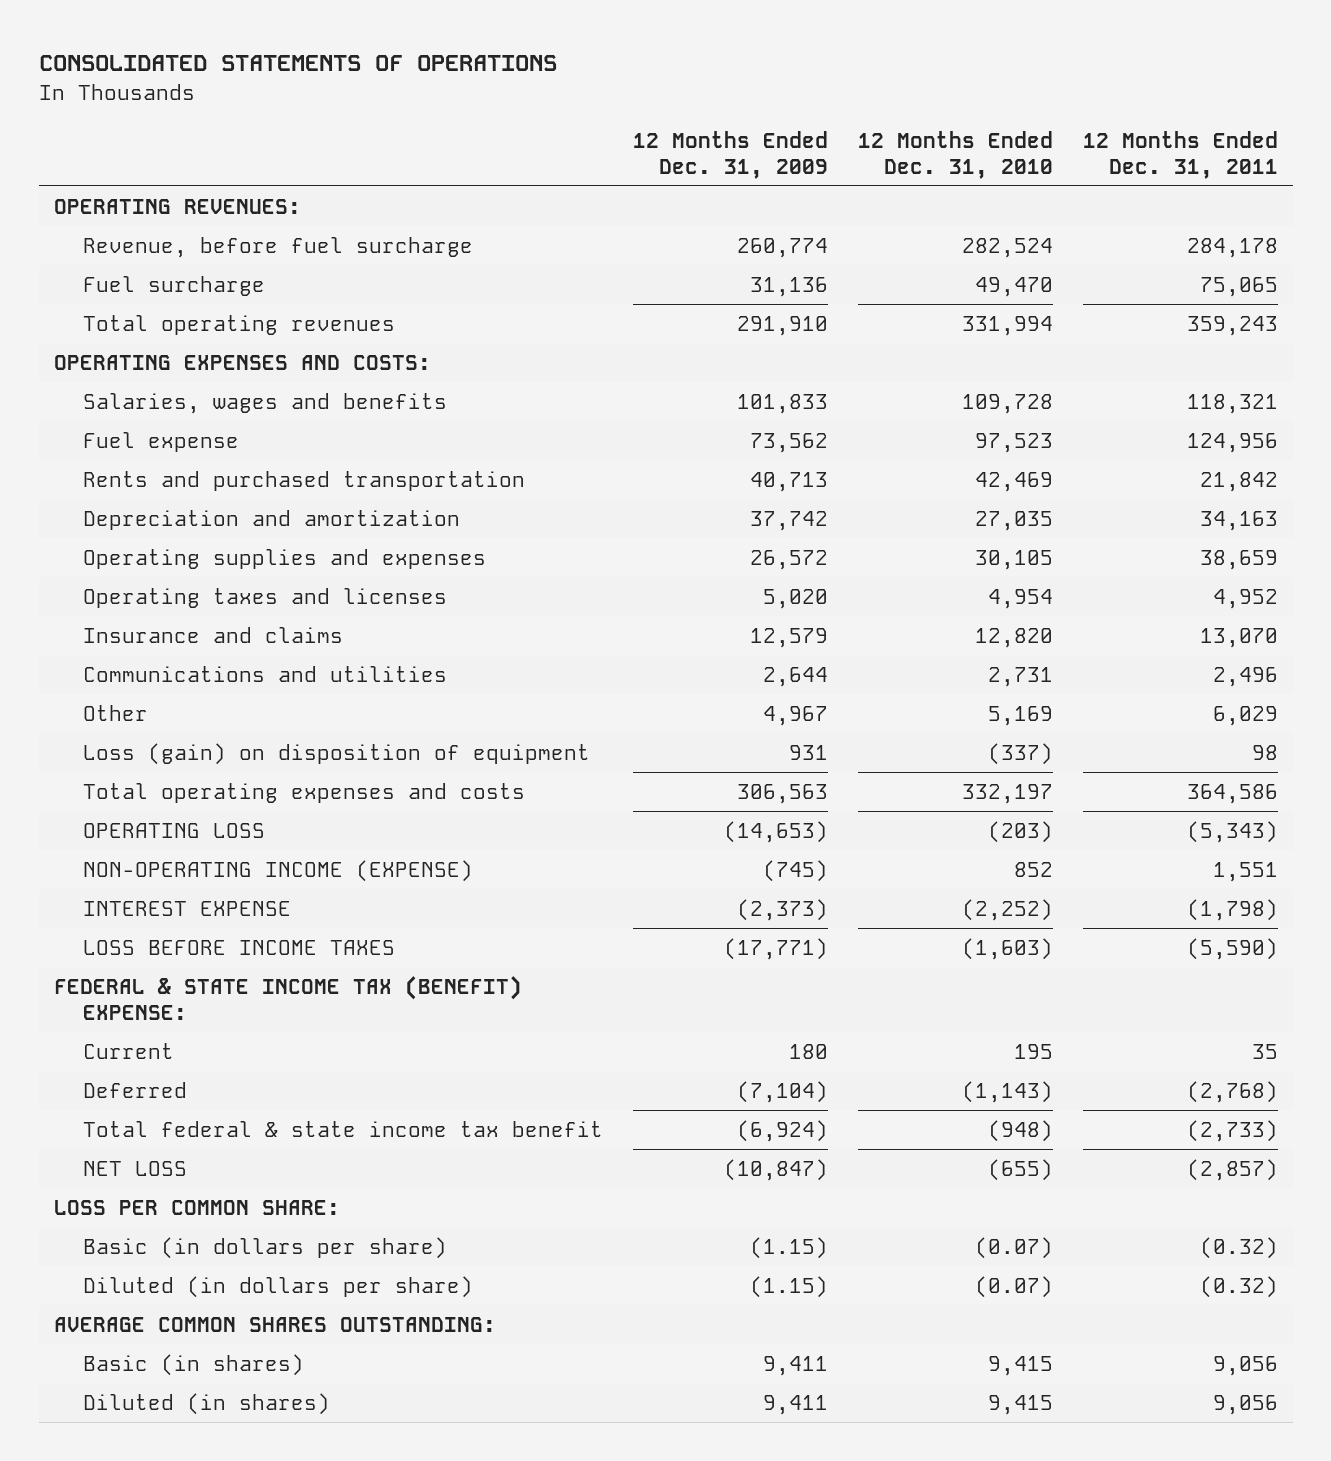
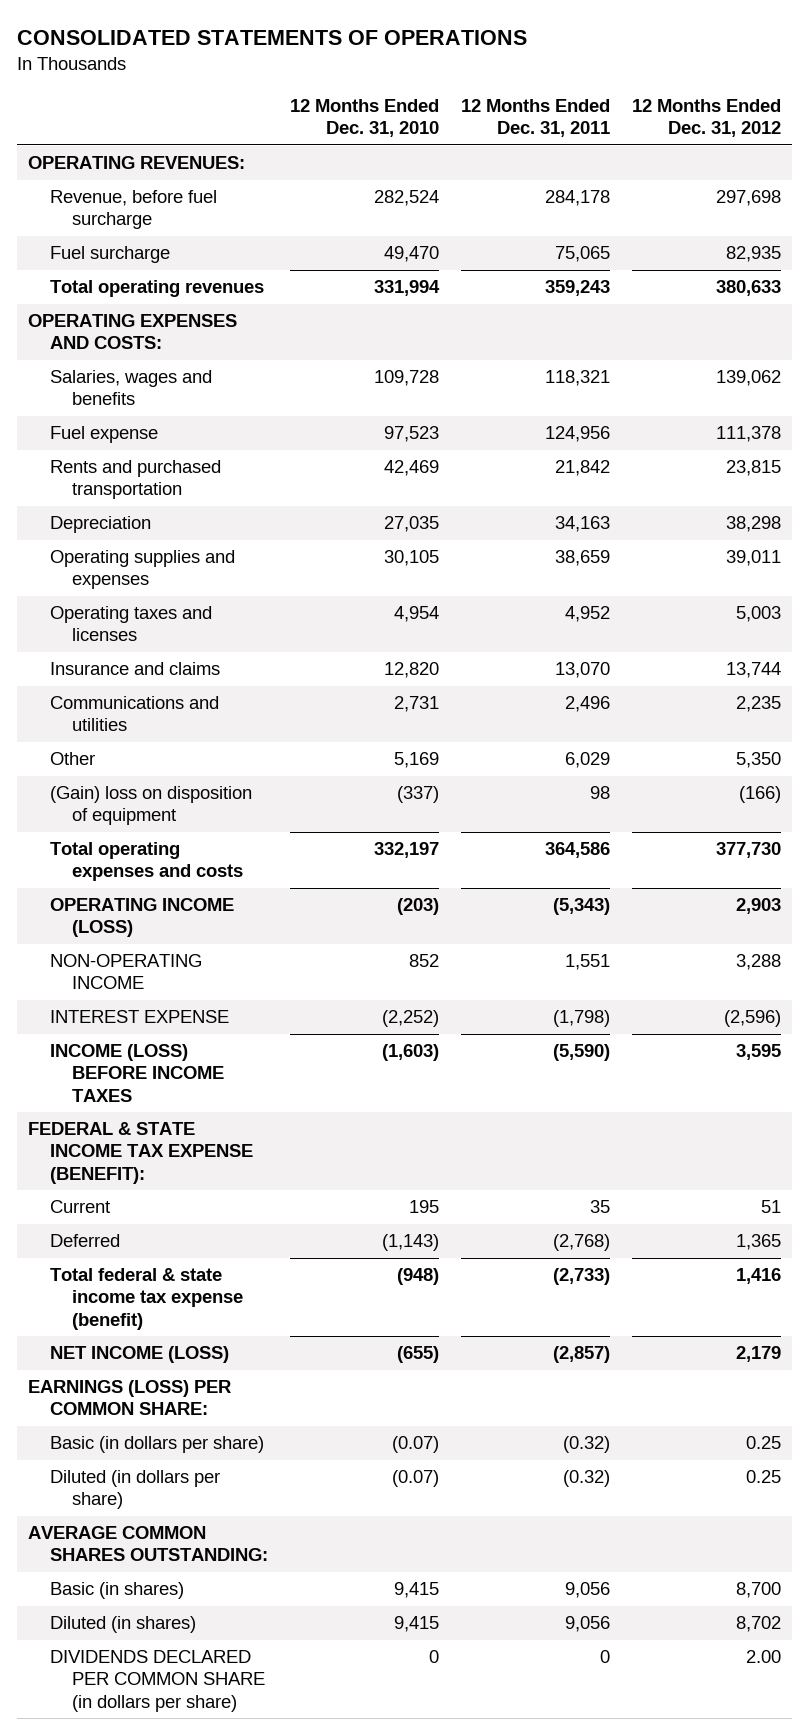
- | 12 Months Ended Dec. 31, 2009 | 12 Months Ended Dec. 31, 2010 | 12 Months Ended Dec. 31, 2011
+ | 12 Months Ended Dec. 31, 2010 | 12 Months Ended Dec. 31, 2011 | 12 Months Ended Dec. 31, 2012
- Depreciation and amortization | 37,742 | 27,035 | 34,163
+ Depreciation | 27,035 | 34,163 | 38,298
- Loss (gain) on disposition of equipment | 931 | (337) | 98
+ (Gain) loss on disposition of equipment | (337) | 98 | (166)
- OPERATING LOSS | (14,653) | (203) | (5,343)
- NON-OPERATING INCOME (EXPENSE) | (745) | 852 | 1,551
+ OPERATING INCOME (LOSS) | (203) | (5,343) | 2,903
+ NON-OPERATING INCOME | 852 | 1,551 | 3,288
- LOSS BEFORE INCOME TAXES | (17,771) | (1,603) | (5,590)
- FEDERAL & STATE INCOME TAX (BENEFIT) EXPENSE:
+ INCOME (LOSS) BEFORE INCOME TAXES | (1,603) | (5,590) | 3,595
+ FEDERAL & STATE INCOME TAX EXPENSE (BENEFIT):
- Total federal & state income tax benefit | (6,924) | (948) | (2,733)
- NET LOSS | (10,847) | (655) | (2,857)
- LOSS PER COMMON SHARE:
+ Total federal & state income tax expense (benefit) | (948) | (2,733) | 1,416
+ NET INCOME (LOSS) | (655) | (2,857) | 2,179
+ EARNINGS (LOSS) PER COMMON SHARE:
+ DIVIDENDS DECLARED PER COMMON SHARE (in dollars per share) | 0 | 0 | 2.00

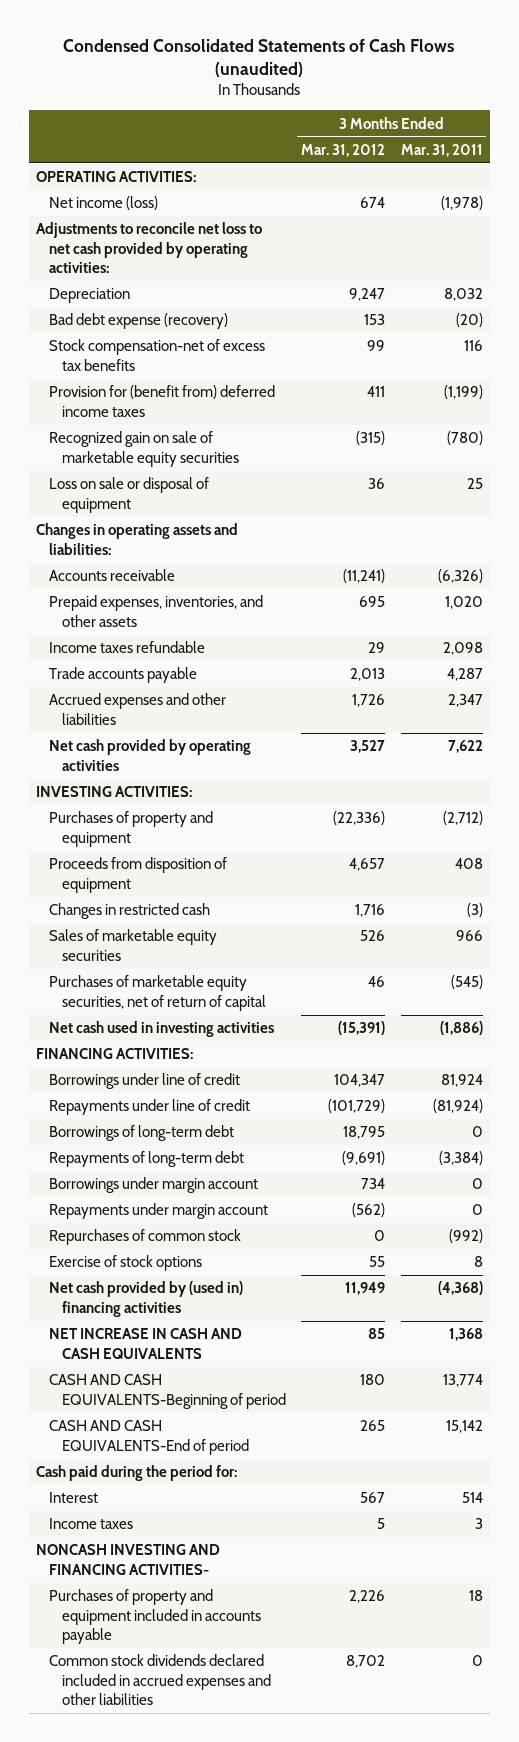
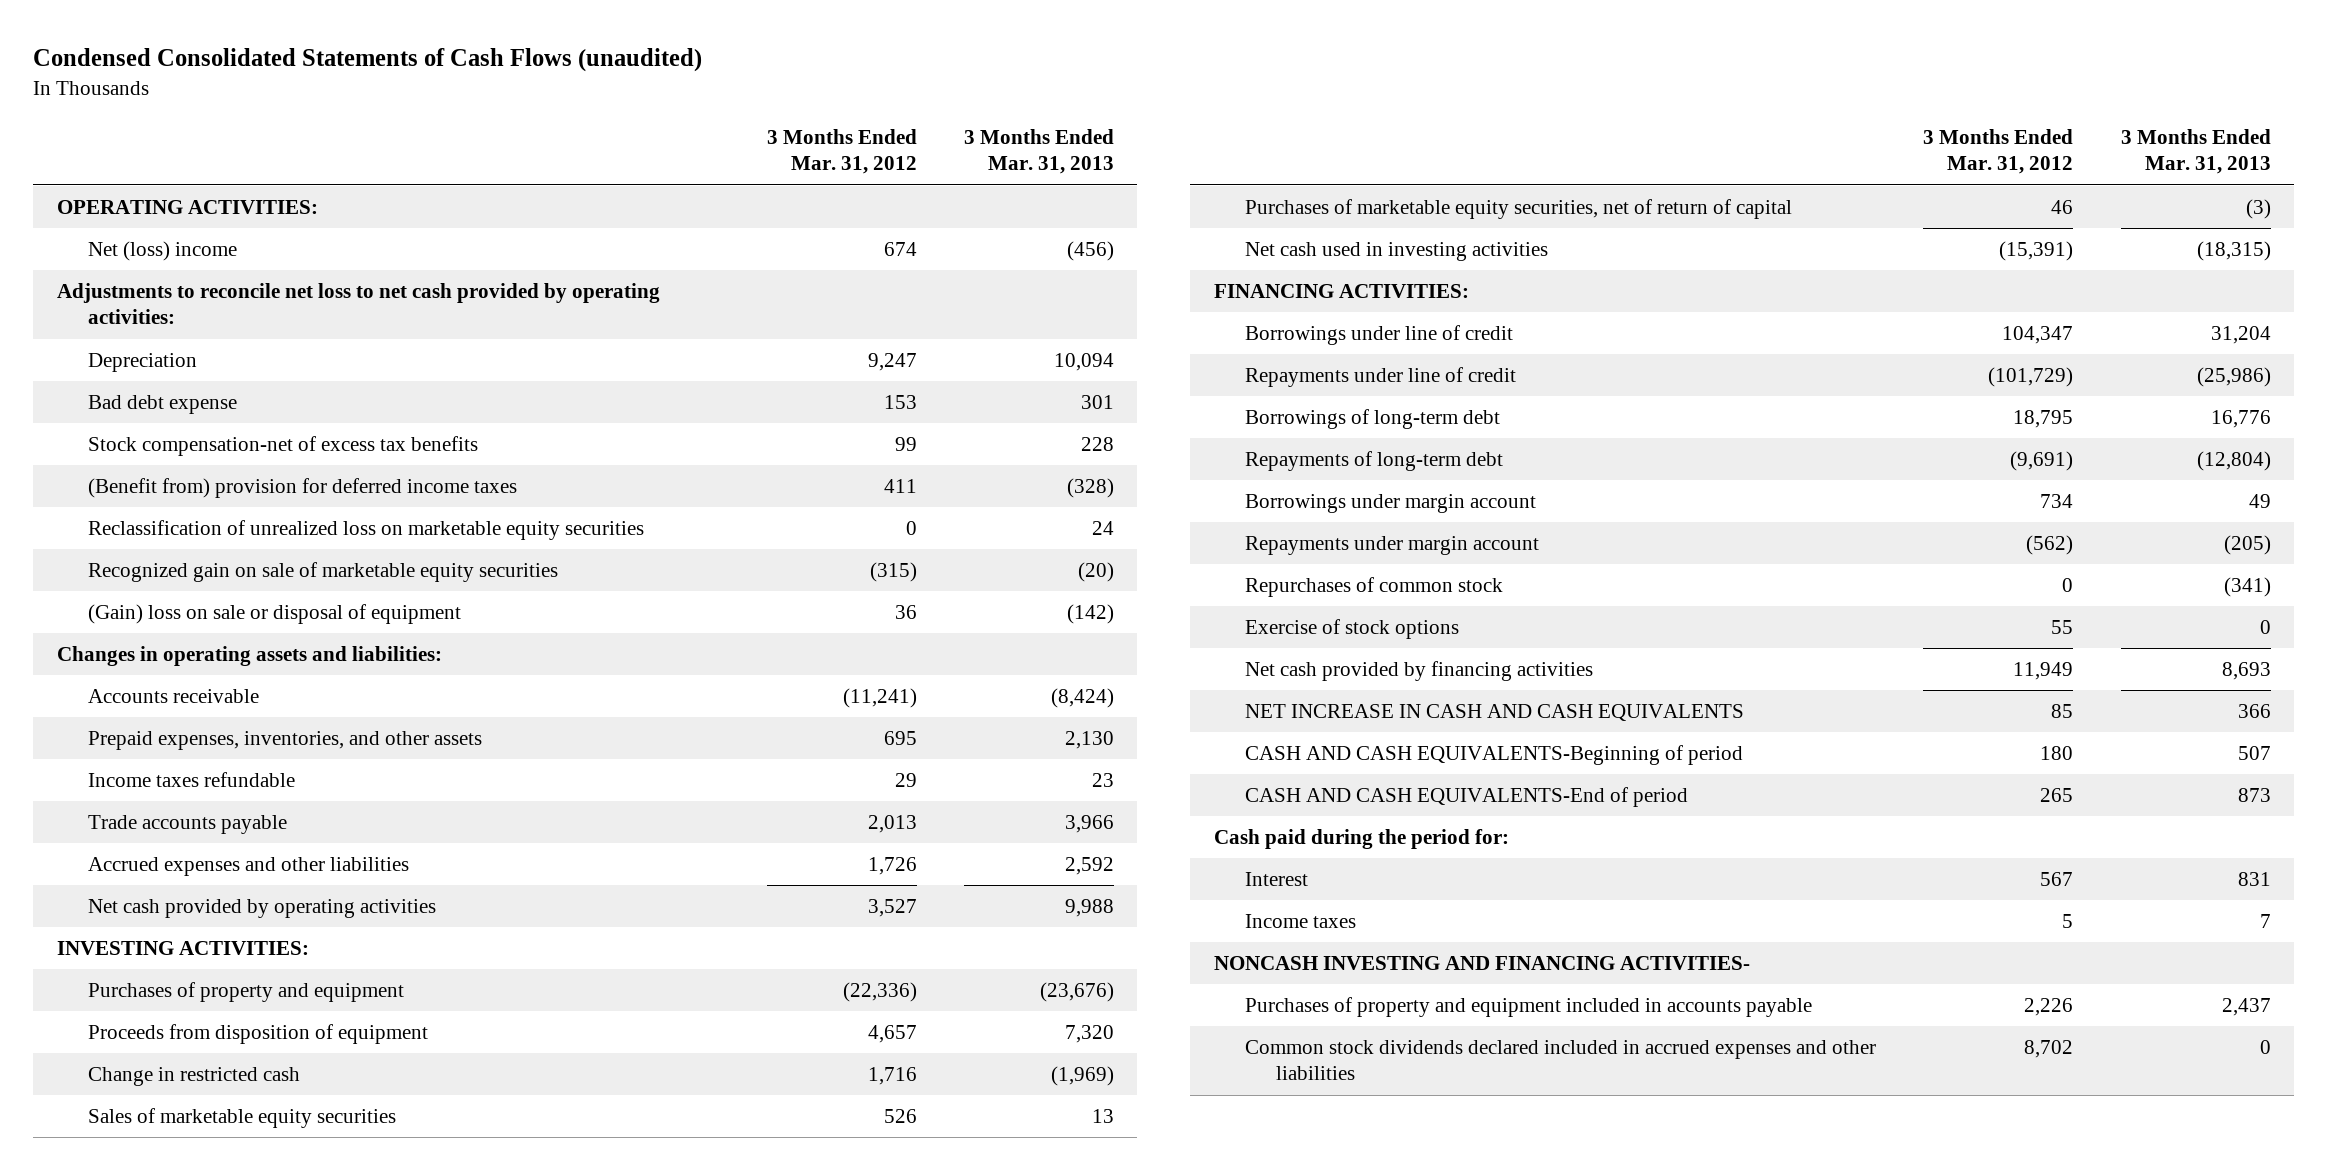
- | 3 Months Ended Mar. 31, 2012 | 3 Months Ended Mar. 31, 2011
+ | 3 Months Ended Mar. 31, 2012 | 3 Months Ended Mar. 31, 2013
- Net income (loss) | 674 | (1,978)
+ Net (loss) income | 674 | (456)
- Bad debt expense (recovery) | 153 | (20)
+ Bad debt expense | 153 | 301
- Provision for (benefit from) deferred income taxes | 411 | (1,199)
+ (Benefit from) provision for deferred income taxes | 411 | (328)
+ Reclassification of unrealized loss on marketable equity securities | 0 | 24
- Loss on sale or disposal of equipment | 36 | 25
+ (Gain) loss on sale or disposal of equipment | 36 | (142)
- Changes in restricted cash | 1,716 | (3)
+ Change in restricted cash | 1,716 | (1,969)
- Net cash provided by (used in) financing activities | 11,949 | (4,368)
+ Net cash provided by financing activities | 11,949 | 8,693

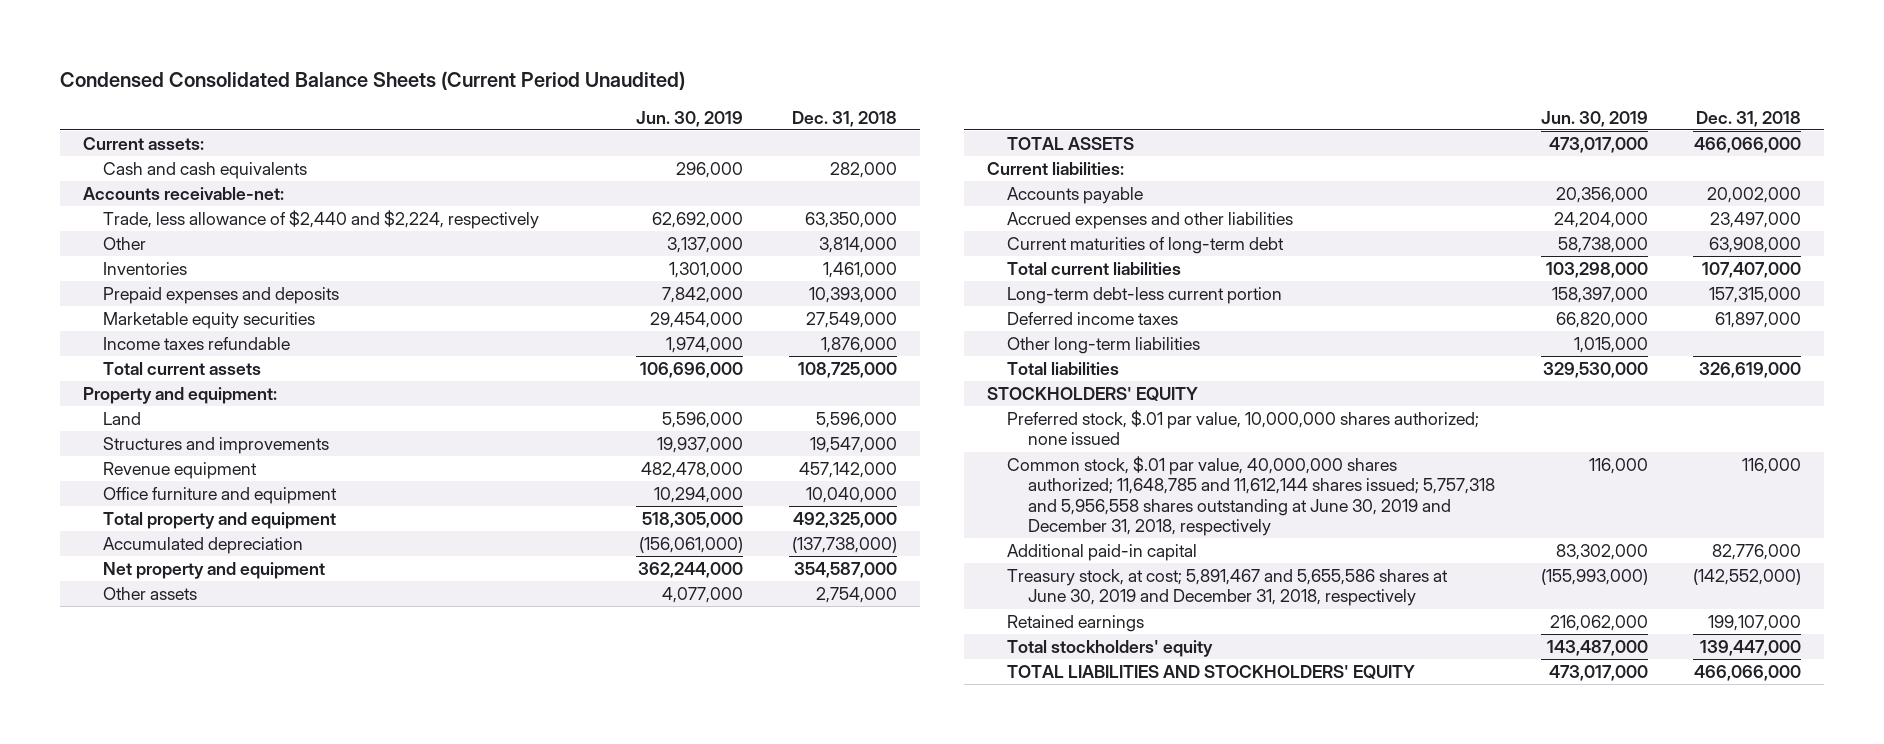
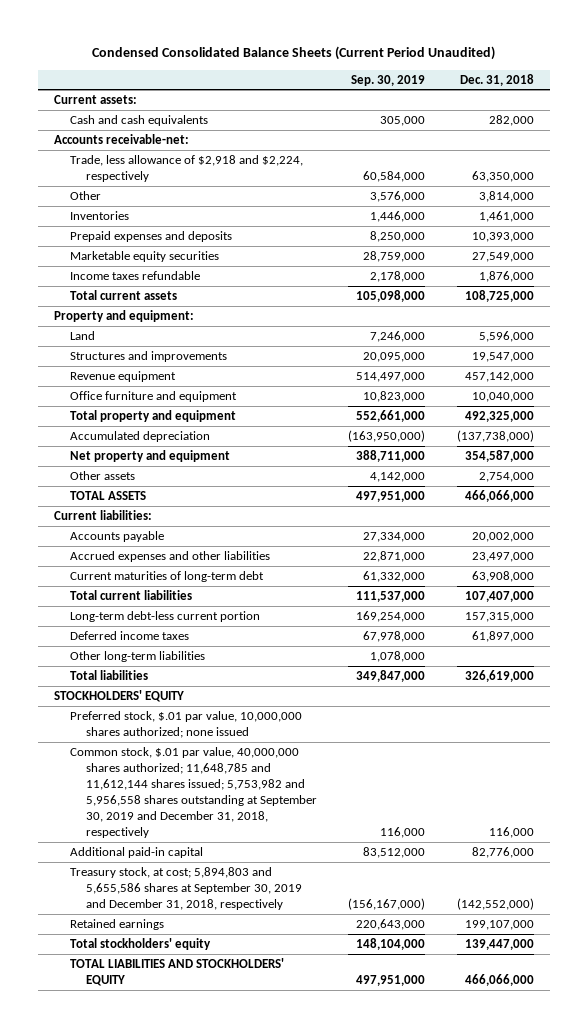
- | Jun. 30, 2019 | Dec. 31, 2018
+ | Sep. 30, 2019 | Dec. 31, 2018
- Trade, less allowance of $2,440 and $2,224, respectively | 62,692,000 | 63,350,000
+ Trade, less allowance of $2,918 and $2,224, respectively | 60,584,000 | 63,350,000
- Common stock, $.01 par value, 40,000,000 shares authorized; 11,648,785 and 11,612,144 shares issued; 5,757,318 and 5,956,558 shares outstanding at June 30, 2019 and December 31, 2018, respectively | 116,000 | 116,000
+ Common stock, $.01 par value, 40,000,000 shares authorized; 11,648,785 and 11,612,144 shares issued; 5,753,982 and 5,956,558 shares outstanding at September 30, 2019 and December 31, 2018, respectively | 116,000 | 116,000
- Treasury stock, at cost; 5,891,467 and 5,655,586 shares at June 30, 2019 and December 31, 2018, respectively | (155,993,000) | (142,552,000)
+ Treasury stock, at cost; 5,894,803 and 5,655,586 shares at September 30, 2019 and December 31, 2018, respectively | (156,167,000) | (142,552,000)

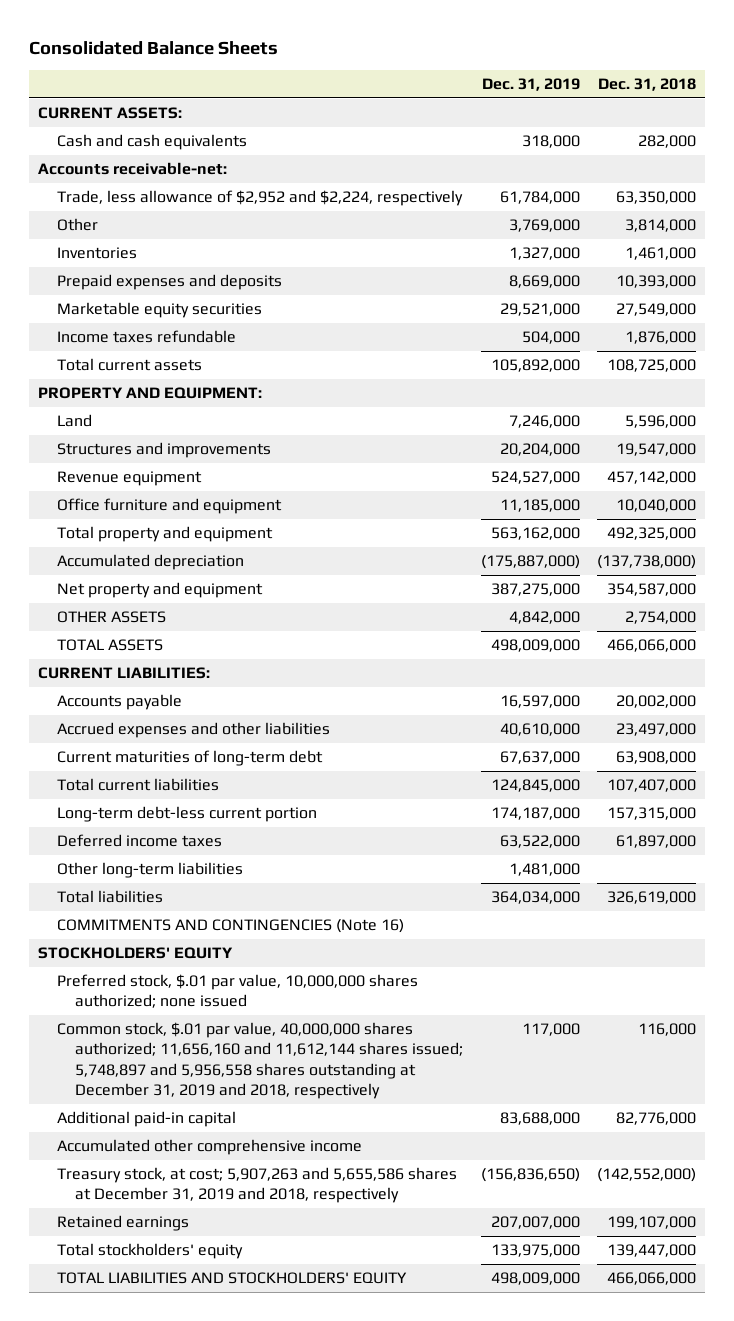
- Condensed Consolidated Balance Sheets (Current Period Unaudited)
+ Consolidated Balance Sheets
- | Sep. 30, 2019 | Dec. 31, 2018
+ | Dec. 31, 2019 | Dec. 31, 2018
- Current assets:
+ CURRENT ASSETS:
- Trade, less allowance of $2,918 and $2,224, respectively | 60,584,000 | 63,350,000
+ Trade, less allowance of $2,952 and $2,224, respectively | 61,784,000 | 63,350,000
- Property and equipment:
+ PROPERTY AND EQUIPMENT:
- Other assets | 4,142,000 | 2,754,000
+ OTHER ASSETS | 4,842,000 | 2,754,000
- Current liabilities:
+ CURRENT LIABILITIES:
+ COMMITMENTS AND CONTINGENCIES (Note 16)
- Common stock, $.01 par value, 40,000,000 shares authorized; 11,648,785 and 11,612,144 shares issued; 5,753,982 and 5,956,558 shares outstanding at September 30, 2019 and December 31, 2018, respectively | 116,000 | 116,000
+ Common stock, $.01 par value, 40,000,000 shares authorized; 11,656,160 and 11,612,144 shares issued; 5,748,897 and 5,956,558 shares outstanding at December 31, 2019 and 2018, respectively | 117,000 | 116,000
- Treasury stock, at cost; 5,894,803 and 5,655,586 shares at September 30, 2019 and December 31, 2018, respectively | (156,167,000) | (142,552,000)
+ Accumulated other comprehensive income
+ Treasury stock, at cost; 5,907,263 and 5,655,586 shares at December 31, 2019 and 2018, respectively | (156,836,650) | (142,552,000)

